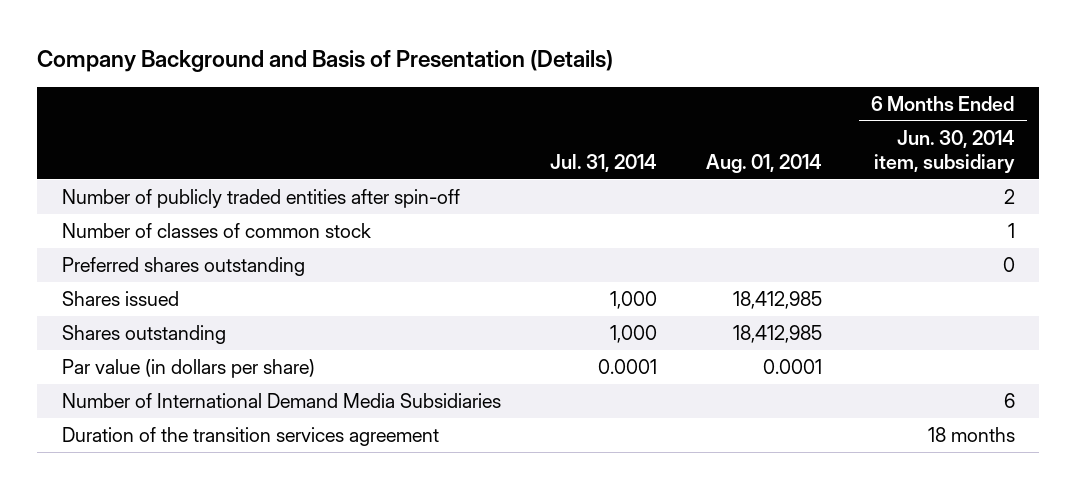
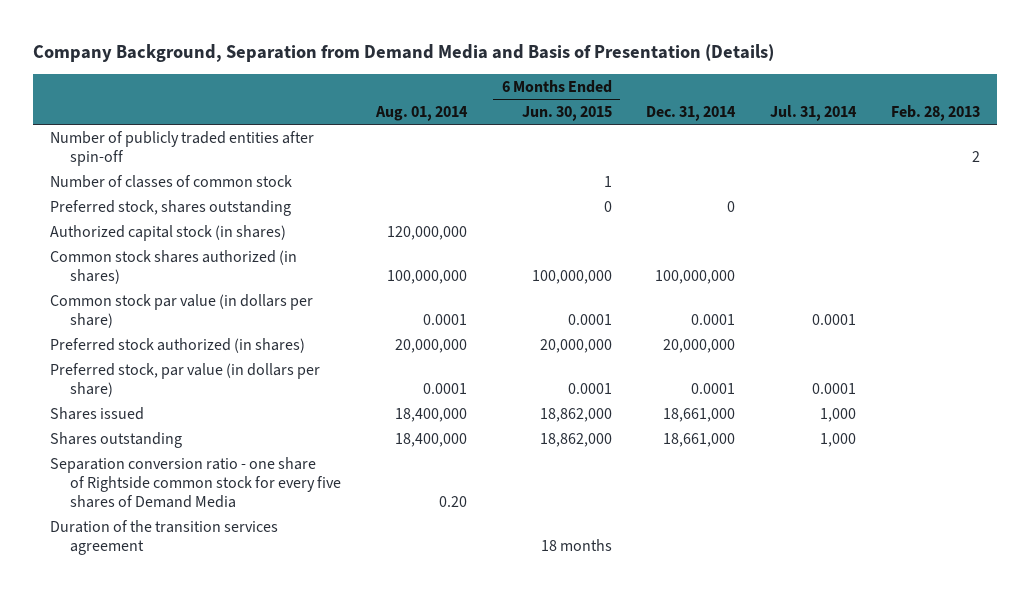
- Company Background and Basis of Presentation (Details)
+ Company Background, Separation from Demand Media and Basis of Presentation (Details)
- | Jul. 31, 2014 | Aug. 01, 2014 | 6 Months Ended Jun. 30, 2014 item, subsidiary
+ | Aug. 01, 2014 | 6 Months Ended Jun. 30, 2015 | Dec. 31, 2014 | Jul. 31, 2014 | Feb. 28, 2013
- Preferred shares outstanding | | | 0
- Shares issued | 1,000 | 18,412,985 |
- Shares outstanding | 1,000 | 18,412,985 |
- Par value (in dollars per share) | 0.0001 | 0.0001 |
- Number of International Demand Media Subsidiaries | | | 6
+ Preferred stock, shares outstanding | | 0 | 0 | |
+ Authorized capital stock (in shares) | 120,000,000 | | | |
+ Common stock shares authorized (in shares) | 100,000,000 | 100,000,000 | 100,000,000 | |
+ Common stock par value (in dollars per share) | 0.0001 | 0.0001 | 0.0001 | 0.0001 |
+ Preferred stock authorized (in shares) | 20,000,000 | 20,000,000 | 20,000,000 | |
+ Preferred stock, par value (in dollars per share) | 0.0001 | 0.0001 | 0.0001 | 0.0001 |
+ Shares issued | 18,400,000 | 18,862,000 | 18,661,000 | 1,000 |
+ Shares outstanding | 18,400,000 | 18,862,000 | 18,661,000 | 1,000 |
+ Separation conversion ratio - one share of Rightside common stock for every five shares of Demand Media | 0.20 | | | |

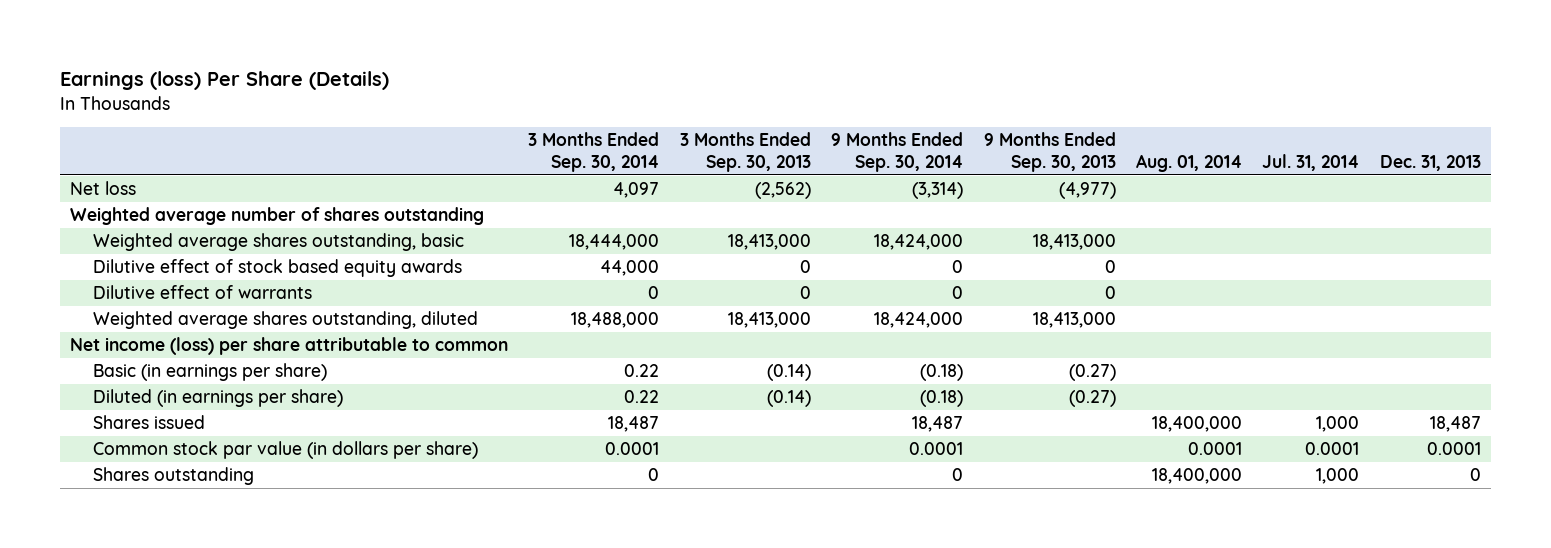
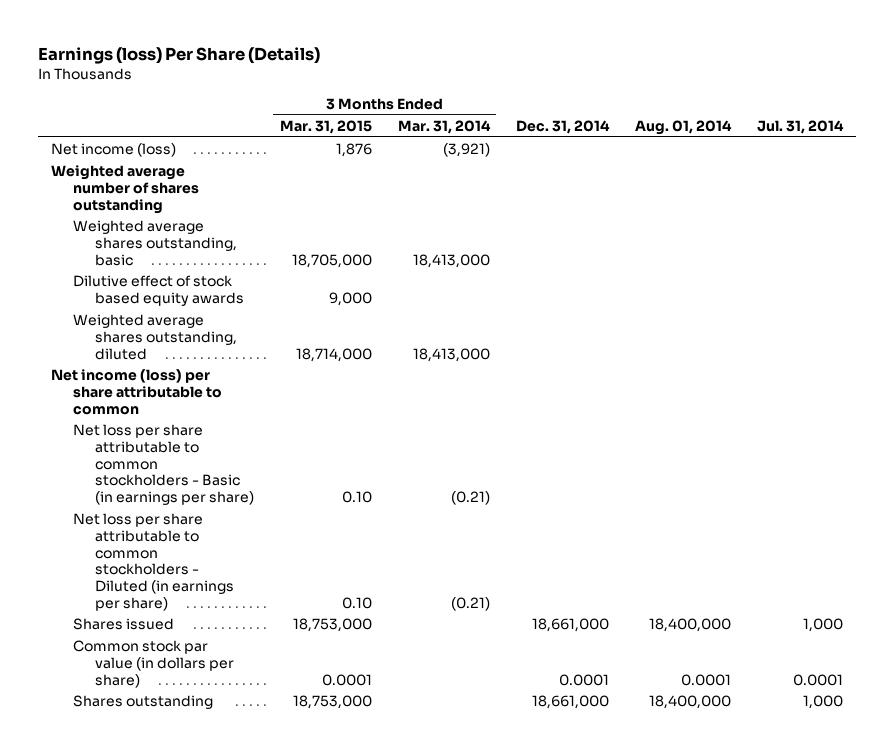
- | 3 Months Ended Sep. 30, 2014 | 3 Months Ended Sep. 30, 2013 | 9 Months Ended Sep. 30, 2014 | 9 Months Ended Sep. 30, 2013 | Aug. 01, 2014 | Jul. 31, 2014 | Dec. 31, 2013
+ | 3 Months Ended Mar. 31, 2015 | 3 Months Ended Mar. 31, 2014 | Dec. 31, 2014 | Aug. 01, 2014 | Jul. 31, 2014
- Net loss | 4,097 | (2,562) | (3,314) | (4,977) | | |
+ Net income (loss) | 1,876 | (3,921) | | |
- Dilutive effect of warrants | 0 | 0 | 0 | 0 | | |
- Basic (in earnings per share) | 0.22 | (0.14) | (0.18) | (0.27) | | |
- Diluted (in earnings per share) | 0.22 | (0.14) | (0.18) | (0.27) | | |
+ Net loss per share attributable to common stockholders - Basic (in earnings per share) | 0.10 | (0.21) | | |
+ Net loss per share attributable to common stockholders - Diluted (in earnings per share) | 0.10 | (0.21) | | |

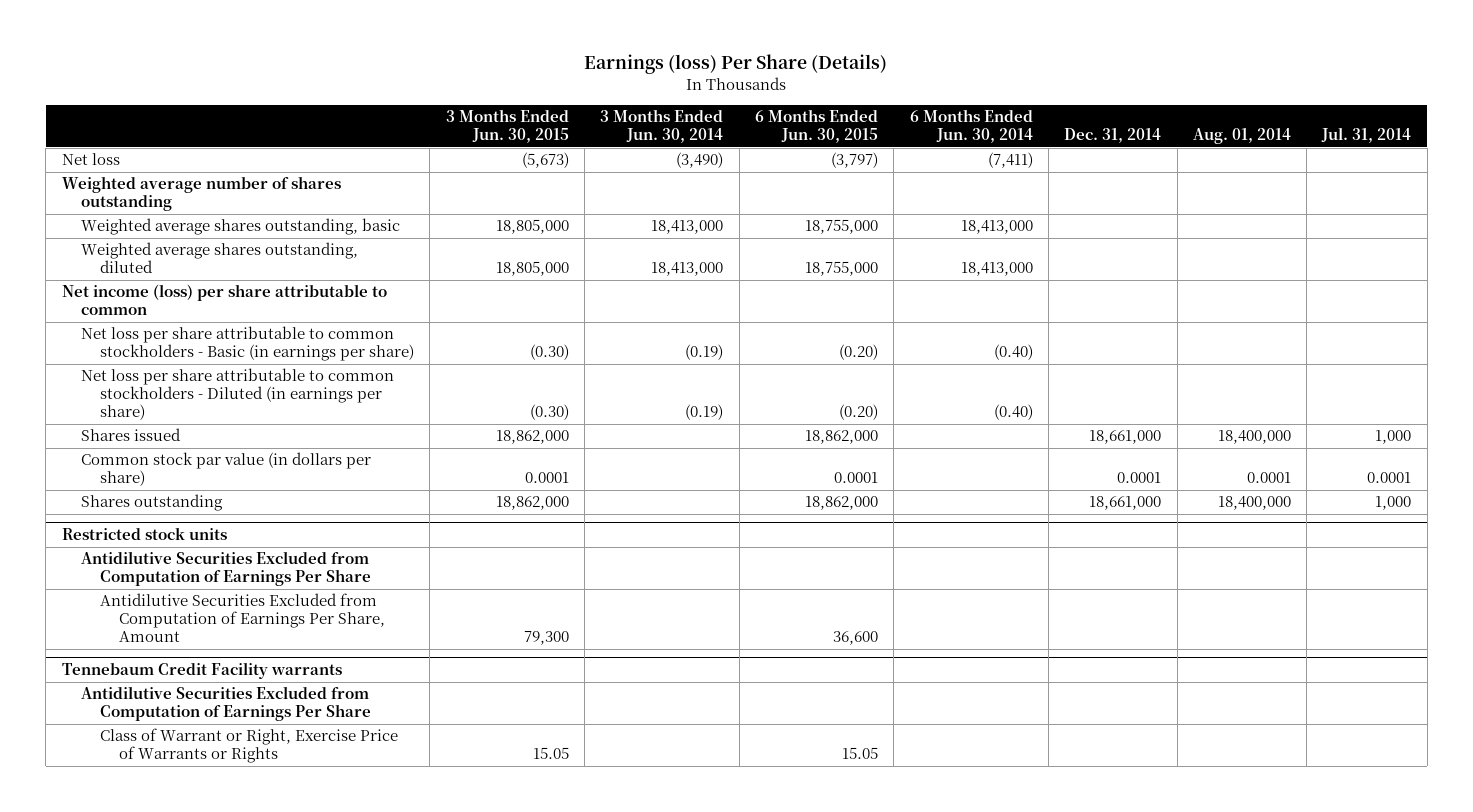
- | 3 Months Ended Mar. 31, 2015 | 3 Months Ended Mar. 31, 2014 | Dec. 31, 2014 | Aug. 01, 2014 | Jul. 31, 2014
+ | 3 Months Ended Jun. 30, 2015 | 3 Months Ended Jun. 30, 2014 | 6 Months Ended Jun. 30, 2015 | 6 Months Ended Jun. 30, 2014 | Dec. 31, 2014 | Aug. 01, 2014 | Jul. 31, 2014
- Net income (loss) | 1,876 | (3,921) | | |
+ Net loss | (5,673) | (3,490) | (3,797) | (7,411) | | |
- Dilutive effect of stock based equity awards | 9,000 | | | |
+ Restricted stock units
+ Antidilutive Securities Excluded from Computation of Earnings Per Share
+ Antidilutive Securities Excluded from Computation of Earnings Per Share, Amount | 79,300 | | 36,600 | | | |
+ Tennebaum Credit Facility warrants
+ Antidilutive Securities Excluded from Computation of Earnings Per Share
+ Class of Warrant or Right, Exercise Price of Warrants or Rights | 15.05 | | 15.05 | | | |

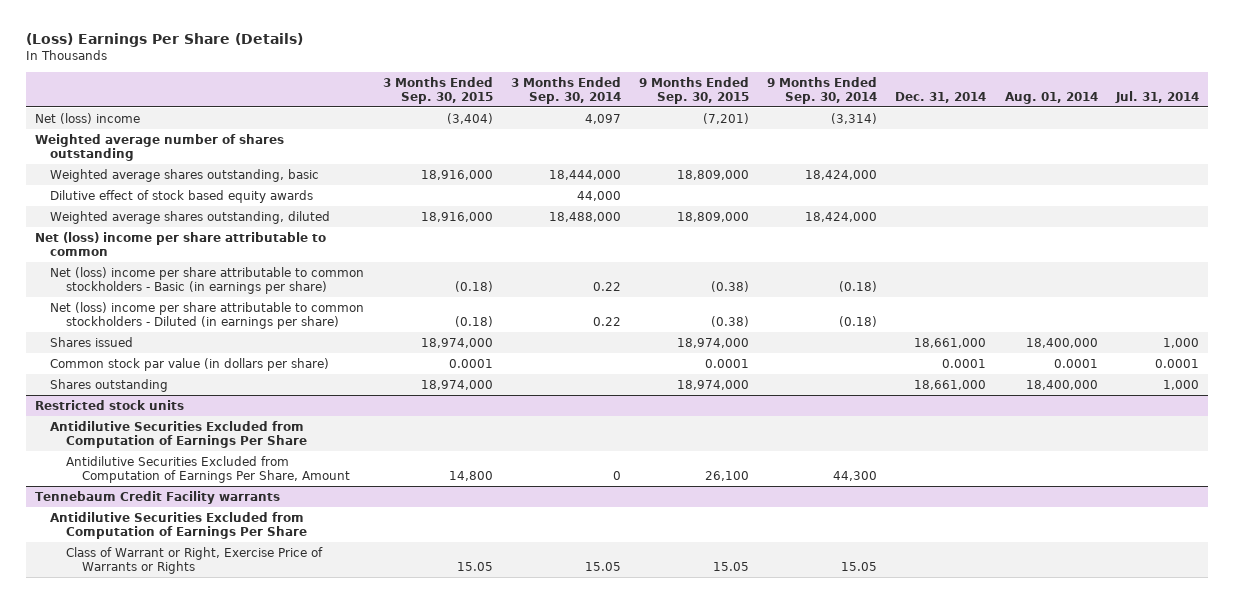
- Earnings (loss) Per Share (Details)
+ (Loss) Earnings Per Share (Details)
- | 3 Months Ended Jun. 30, 2015 | 3 Months Ended Jun. 30, 2014 | 6 Months Ended Jun. 30, 2015 | 6 Months Ended Jun. 30, 2014 | Dec. 31, 2014 | Aug. 01, 2014 | Jul. 31, 2014
+ | 3 Months Ended Sep. 30, 2015 | 3 Months Ended Sep. 30, 2014 | 9 Months Ended Sep. 30, 2015 | 9 Months Ended Sep. 30, 2014 | Dec. 31, 2014 | Aug. 01, 2014 | Jul. 31, 2014
- Net loss | (5,673) | (3,490) | (3,797) | (7,411) | | |
+ Net (loss) income | (3,404) | 4,097 | (7,201) | (3,314) | | |
+ Dilutive effect of stock based equity awards | | 44,000 | | | | |
- Net income (loss) per share attributable to common
- Net loss per share attributable to common stockholders - Basic (in earnings per share) | (0.30) | (0.19) | (0.20) | (0.40) | | |
- Net loss per share attributable to common stockholders - Diluted (in earnings per share) | (0.30) | (0.19) | (0.20) | (0.40) | | |
+ Net (loss) income per share attributable to common
+ Net (loss) income per share attributable to common stockholders - Basic (in earnings per share) | (0.18) | 0.22 | (0.38) | (0.18) | | |
+ Net (loss) income per share attributable to common stockholders - Diluted (in earnings per share) | (0.18) | 0.22 | (0.38) | (0.18) | | |

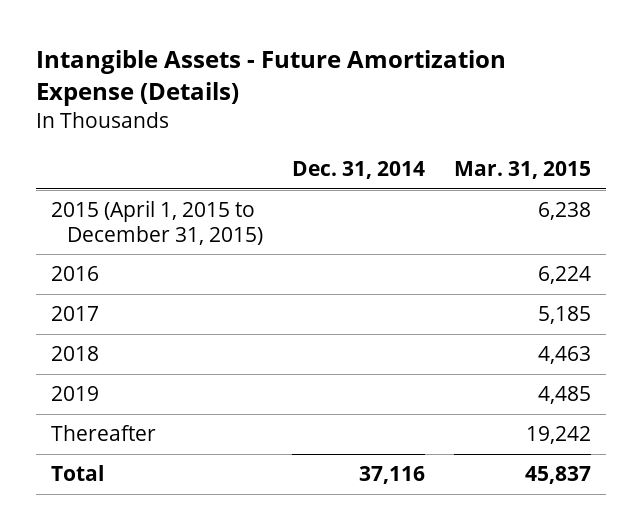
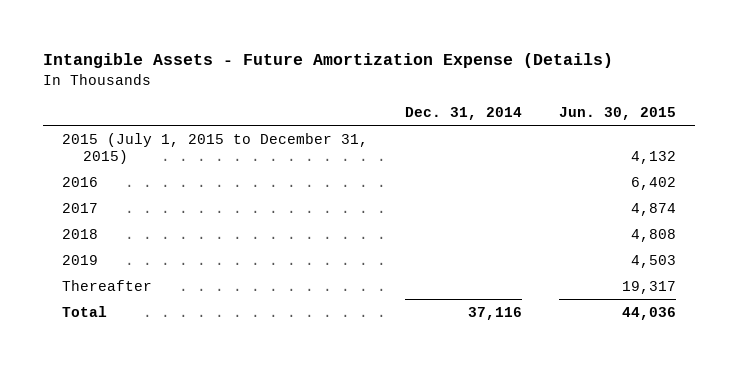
- | Dec. 31, 2014 | Mar. 31, 2015
+ | Dec. 31, 2014 | Jun. 30, 2015
- 2015 (April 1, 2015 to December 31, 2015) | | 6,238
+ 2015 (July 1, 2015 to December 31, 2015) | | 4,132

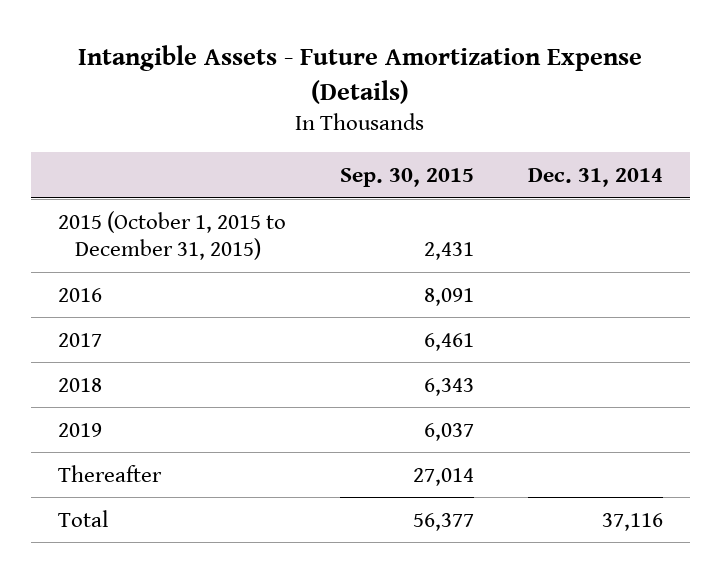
- | Dec. 31, 2014 | Jun. 30, 2015
+ | Sep. 30, 2015 | Dec. 31, 2014
- 2015 (July 1, 2015 to December 31, 2015) | | 4,132
+ 2015 (October 1, 2015 to December 31, 2015) | 2,431 |

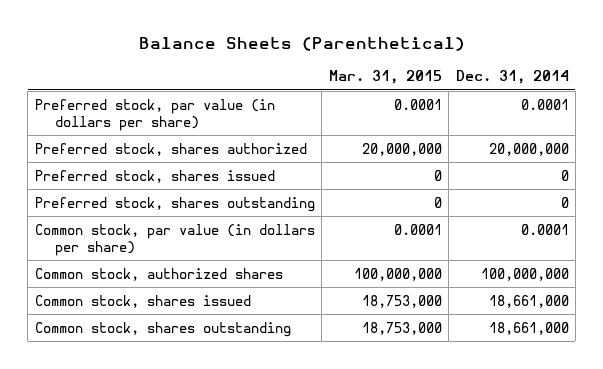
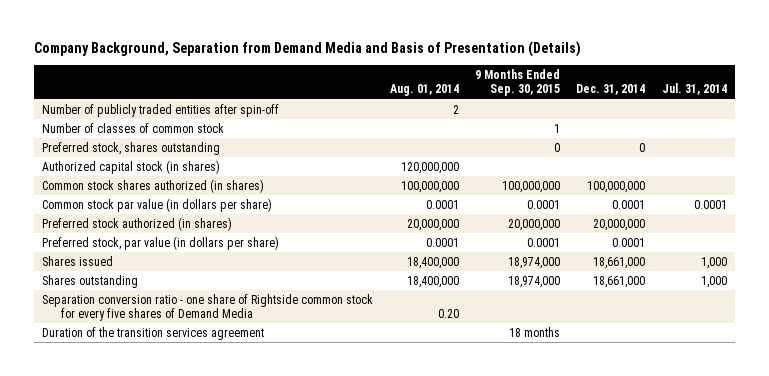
- Balance Sheets (Parenthetical)
+ Company Background, Separation from Demand Media and Basis of Presentation (Details)
- | Mar. 31, 2015 | Dec. 31, 2014
+ | Aug. 01, 2014 | 9 Months Ended Sep. 30, 2015 | Dec. 31, 2014 | Jul. 31, 2014
- Preferred stock, shares authorized | 20,000,000 | 20,000,000
- Preferred stock, shares issued | 0 | 0
+ Number of publicly traded entities after spin-off | 2 | | |
+ Number of classes of common stock | | 1 | |
- Common stock, par value (in dollars per share) | 0.0001 | 0.0001
- Common stock, authorized shares | 100,000,000 | 100,000,000
- Common stock, shares issued | 18,753,000 | 18,661,000
- Common stock, shares outstanding | 18,753,000 | 18,661,000
+ Authorized capital stock (in shares) | 120,000,000 | | |
+ Common stock shares authorized (in shares) | 100,000,000 | 100,000,000 | 100,000,000 |
+ Common stock par value (in dollars per share) | 0.0001 | 0.0001 | 0.0001 | 0.0001
+ Preferred stock authorized (in shares) | 20,000,000 | 20,000,000 | 20,000,000 |
moved down: Preferred stock, par value (in dollars per share) | 0.0001 | 0.0001 | 0.0001 |
+ Shares issued | 18,400,000 | 18,974,000 | 18,661,000 | 1,000
+ Shares outstanding | 18,400,000 | 18,974,000 | 18,661,000 | 1,000
+ Separation conversion ratio - one share of Rightside common stock for every five shares of Demand Media | 0.20 | | |
+ Duration of the transition services agreement | | 18 months | |

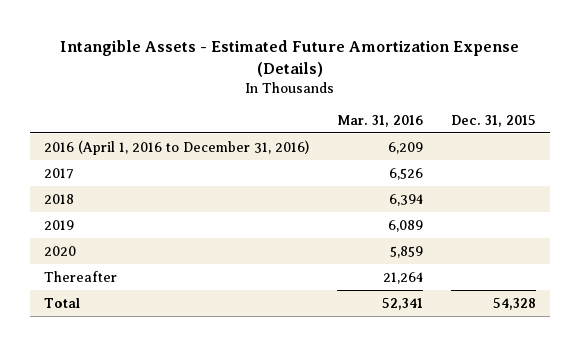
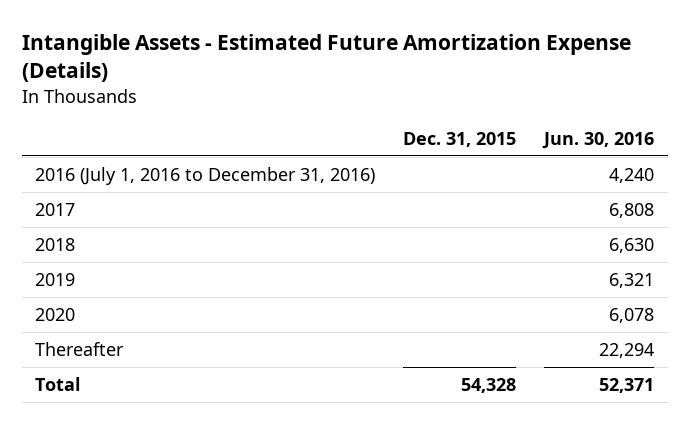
- | Mar. 31, 2016 | Dec. 31, 2015
+ | Dec. 31, 2015 | Jun. 30, 2016
- 2016 (April 1, 2016 to December 31, 2016) | 6,209 |
+ 2016 (July 1, 2016 to December 31, 2016) | | 4,240

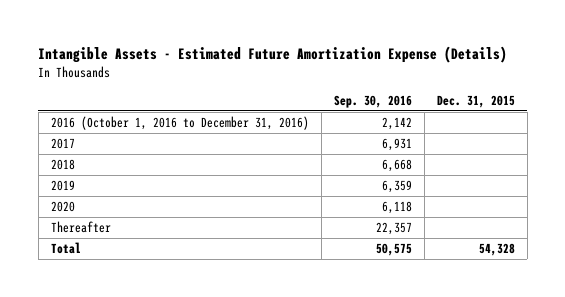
- | Dec. 31, 2015 | Jun. 30, 2016
+ | Sep. 30, 2016 | Dec. 31, 2015
- 2016 (July 1, 2016 to December 31, 2016) | | 4,240
+ 2016 (October 1, 2016 to December 31, 2016) | 2,142 |

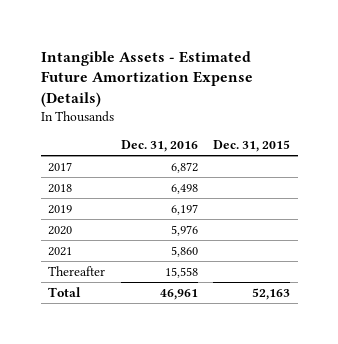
- | Sep. 30, 2016 | Dec. 31, 2015
+ | Dec. 31, 2016 | Dec. 31, 2015
- 2016 (October 1, 2016 to December 31, 2016) | 2,142 |
+ 2021 | 5,860 |
- Total | 50,575 | 54,328
+ Total | 46,961 | 52,163

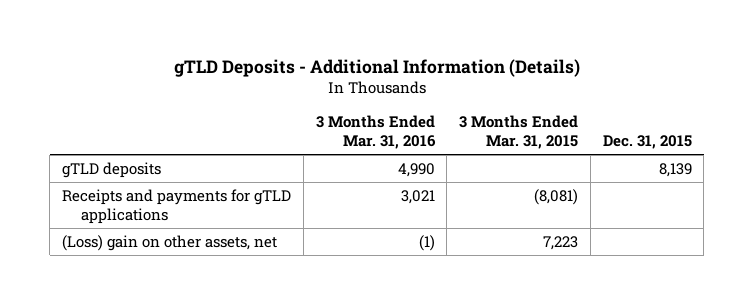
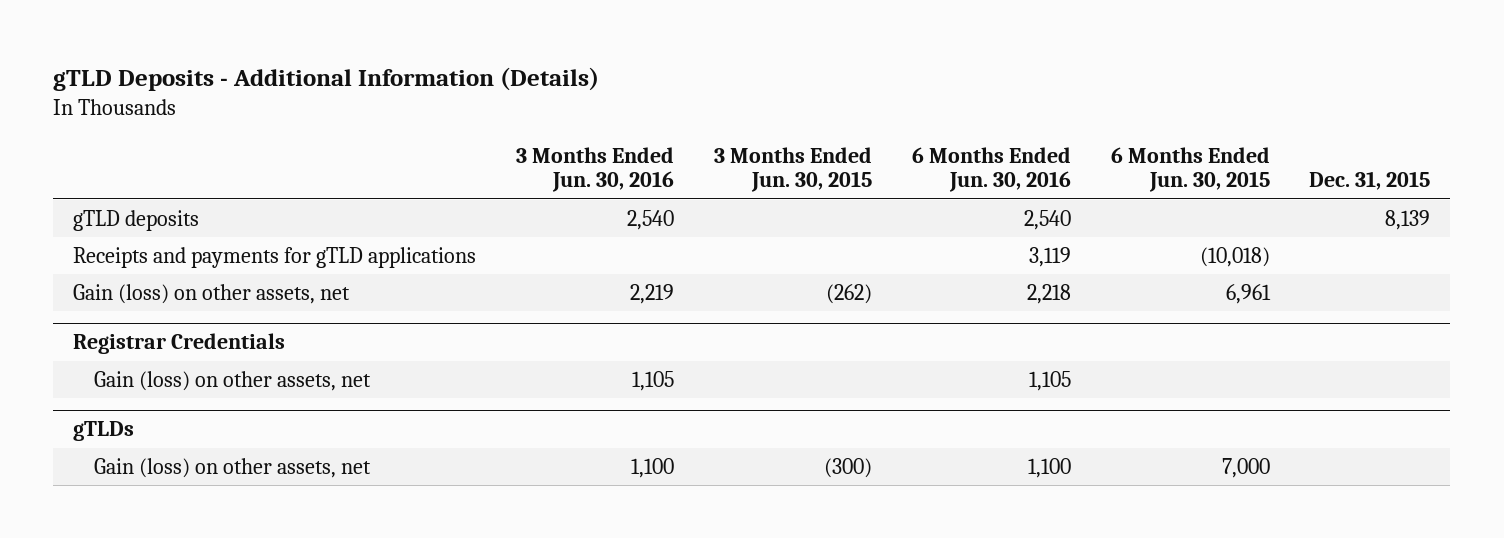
- | 3 Months Ended Mar. 31, 2016 | 3 Months Ended Mar. 31, 2015 | Dec. 31, 2015
+ | 3 Months Ended Jun. 30, 2016 | 3 Months Ended Jun. 30, 2015 | 6 Months Ended Jun. 30, 2016 | 6 Months Ended Jun. 30, 2015 | Dec. 31, 2015
- (Loss) gain on other assets, net | (1) | 7,223 |
+ Gain (loss) on other assets, net | 2,219 | (262) | 2,218 | 6,961 |
+ Registrar Credentials
+ Gain (loss) on other assets, net | 1,105 | | 1,105 | |
+ gTLDs
+ Gain (loss) on other assets, net | 1,100 | (300) | 1,100 | 7,000 |

